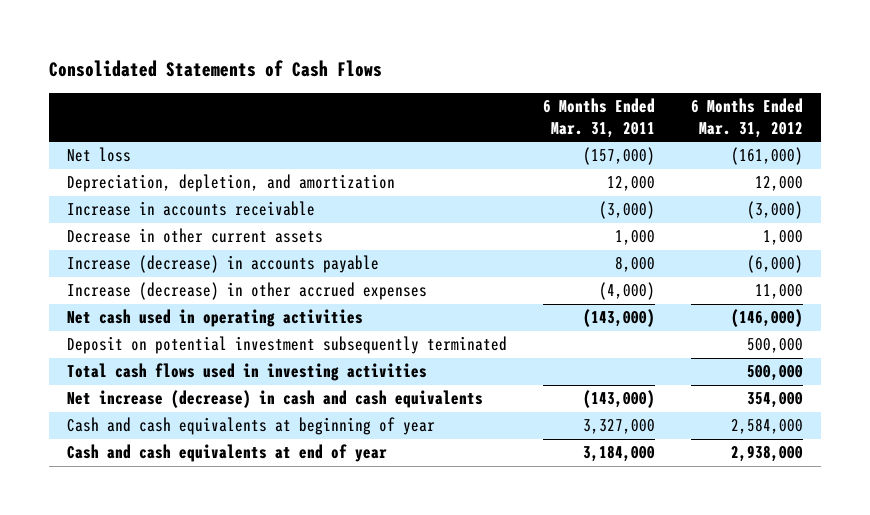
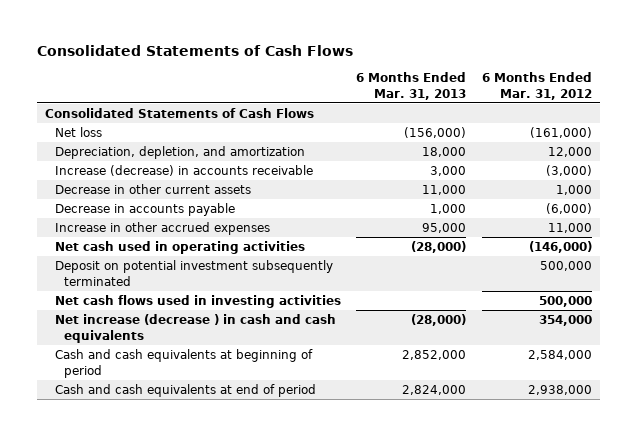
- | 6 Months Ended Mar. 31, 2011 | 6 Months Ended Mar. 31, 2012
+ | 6 Months Ended Mar. 31, 2013 | 6 Months Ended Mar. 31, 2012
+ Consolidated Statements of Cash Flows
- Increase in accounts receivable | (3,000) | (3,000)
+ Increase (decrease) in accounts receivable | 3,000 | (3,000)
- Increase (decrease) in accounts payable | 8,000 | (6,000)
- Increase (decrease) in other accrued expenses | (4,000) | 11,000
+ Decrease in accounts payable | 1,000 | (6,000)
+ Increase in other accrued expenses | 95,000 | 11,000
- Total cash flows used in investing activities | | 500,000
- Net increase (decrease) in cash and cash equivalents | (143,000) | 354,000
- Cash and cash equivalents at beginning of year | 3,327,000 | 2,584,000
- Cash and cash equivalents at end of year | 3,184,000 | 2,938,000
+ Net cash flows used in investing activities | | 500,000
+ Net increase (decrease ) in cash and cash equivalents | (28,000) | 354,000
+ Cash and cash equivalents at beginning of period | 2,852,000 | 2,584,000
+ Cash and cash equivalents at end of period | 2,824,000 | 2,938,000

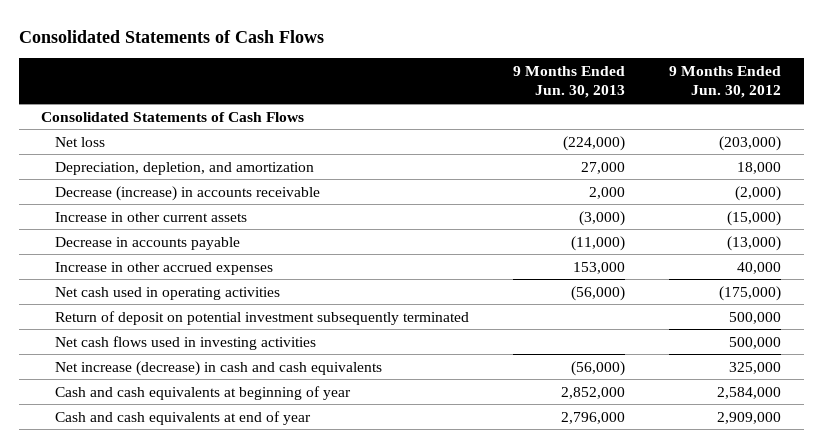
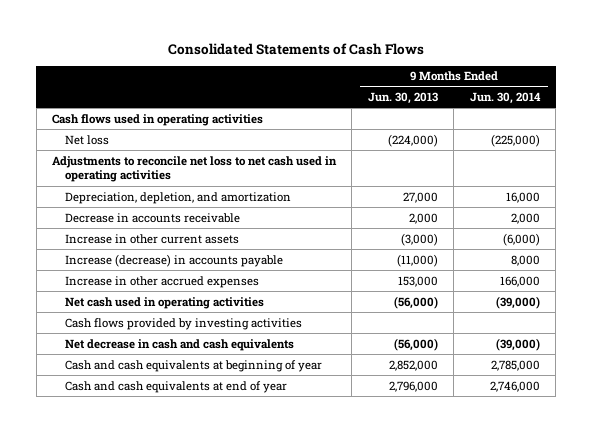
- | 9 Months Ended Jun. 30, 2013 | 9 Months Ended Jun. 30, 2012
+ | 9 Months Ended Jun. 30, 2013 | 9 Months Ended Jun. 30, 2014
- Consolidated Statements of Cash Flows
+ Cash flows used in operating activities
+ Adjustments to reconcile net loss to net cash used in operating activities
- Decrease (increase) in accounts receivable | 2,000 | (2,000)
+ Decrease in accounts receivable | 2,000 | 2,000
- Decrease in accounts payable | (11,000) | (13,000)
+ Increase (decrease) in accounts payable | (11,000) | 8,000
- Return of deposit on potential investment subsequently terminated | | 500,000
- Net cash flows used in investing activities | | 500,000
- Net increase (decrease) in cash and cash equivalents | (56,000) | 325,000
+ Cash flows provided by investing activities
+ Net decrease in cash and cash equivalents | (56,000) | (39,000)

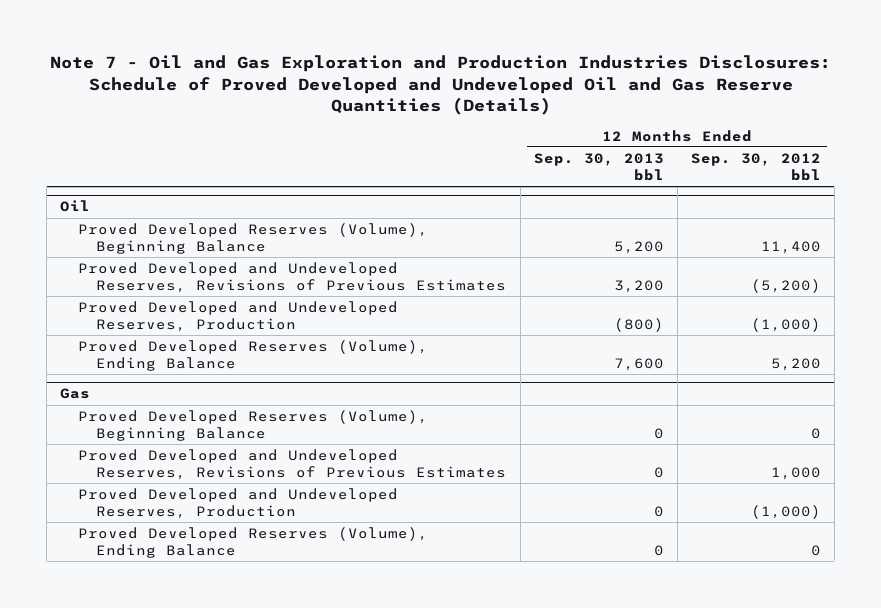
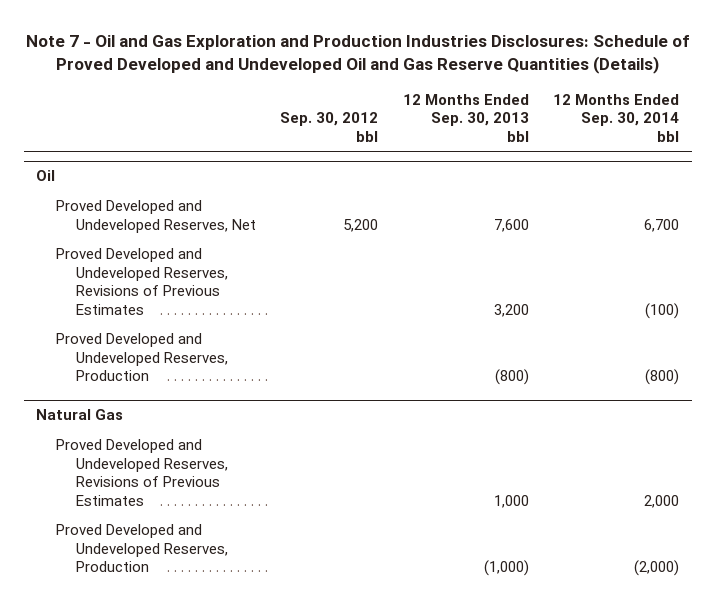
- | 12 Months Ended Sep. 30, 2013 bbl | 12 Months Ended Sep. 30, 2012 bbl
+ | Sep. 30, 2012 bbl | 12 Months Ended Sep. 30, 2013 bbl | 12 Months Ended Sep. 30, 2014 bbl
@ Oil
- Proved Developed Reserves (Volume), Beginning Balance | 5,200 | 11,400
+ Proved Developed and Undeveloped Reserves, Net | 5,200 | 7,600 | 6,700
- Proved Developed Reserves (Volume), Ending Balance | 7,600 | 5,200
- Gas
- Proved Developed Reserves (Volume), Beginning Balance | 0 | 0
- Proved Developed and Undeveloped Reserves, Revisions of Previous Estimates | 0 | 1,000
- Proved Developed and Undeveloped Reserves, Production | 0 | (1,000)
- Proved Developed Reserves (Volume), Ending Balance | 0 | 0
+ Natural Gas
+ Proved Developed and Undeveloped Reserves, Revisions of Previous Estimates | | 1,000 | 2,000
+ Proved Developed and Undeveloped Reserves, Production | | (1,000) | (2,000)

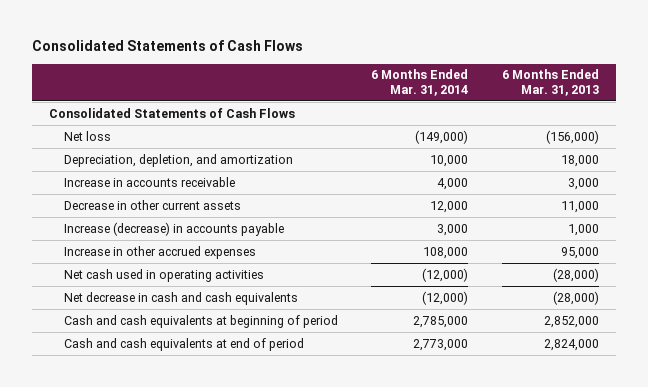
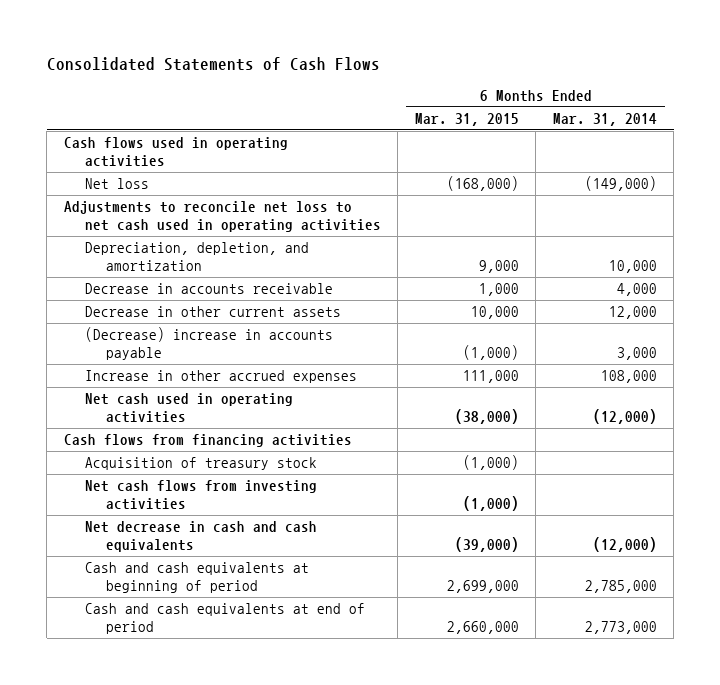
- | 6 Months Ended Mar. 31, 2014 | 6 Months Ended Mar. 31, 2013
+ | 6 Months Ended Mar. 31, 2015 | 6 Months Ended Mar. 31, 2014
- Consolidated Statements of Cash Flows
+ Cash flows used in operating activities
+ Adjustments to reconcile net loss to net cash used in operating activities
- Increase in accounts receivable | 4,000 | 3,000
+ Decrease in accounts receivable | 1,000 | 4,000
- Increase (decrease) in accounts payable | 3,000 | 1,000
+ (Decrease) increase in accounts payable | (1,000) | 3,000
+ Cash flows from financing activities
+ Acquisition of treasury stock | (1,000) |
+ Net cash flows from investing activities | (1,000) |

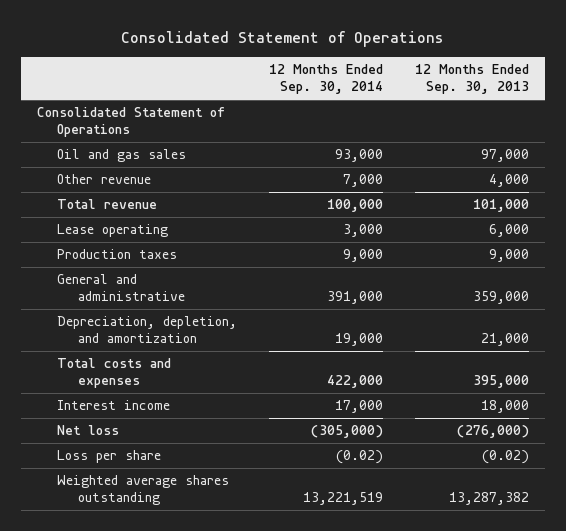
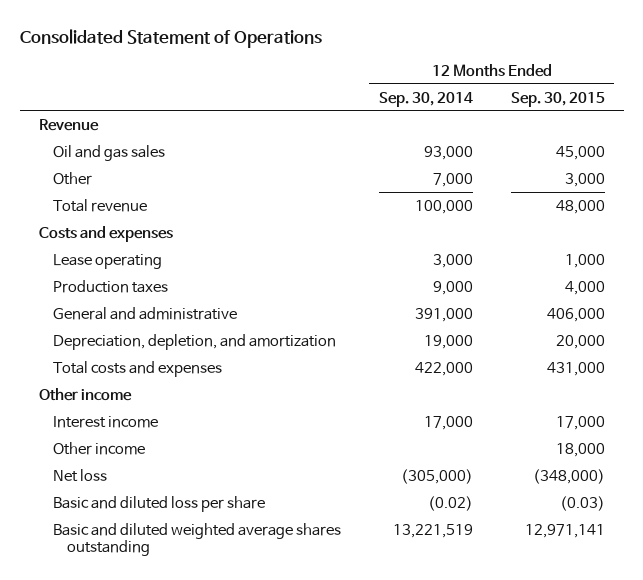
- | 12 Months Ended Sep. 30, 2014 | 12 Months Ended Sep. 30, 2013
+ | 12 Months Ended Sep. 30, 2014 | 12 Months Ended Sep. 30, 2015
- Consolidated Statement of Operations
+ Revenue
- Other revenue | 7,000 | 4,000
+ Other | 7,000 | 3,000
+ Costs and expenses
+ Other income
+ Other income | | 18,000
- Loss per share | (0.02) | (0.02)
- Weighted average shares outstanding | 13,221,519 | 13,287,382
+ Basic and diluted loss per share | (0.02) | (0.03)
+ Basic and diluted weighted average shares outstanding | 13,221,519 | 12,971,141

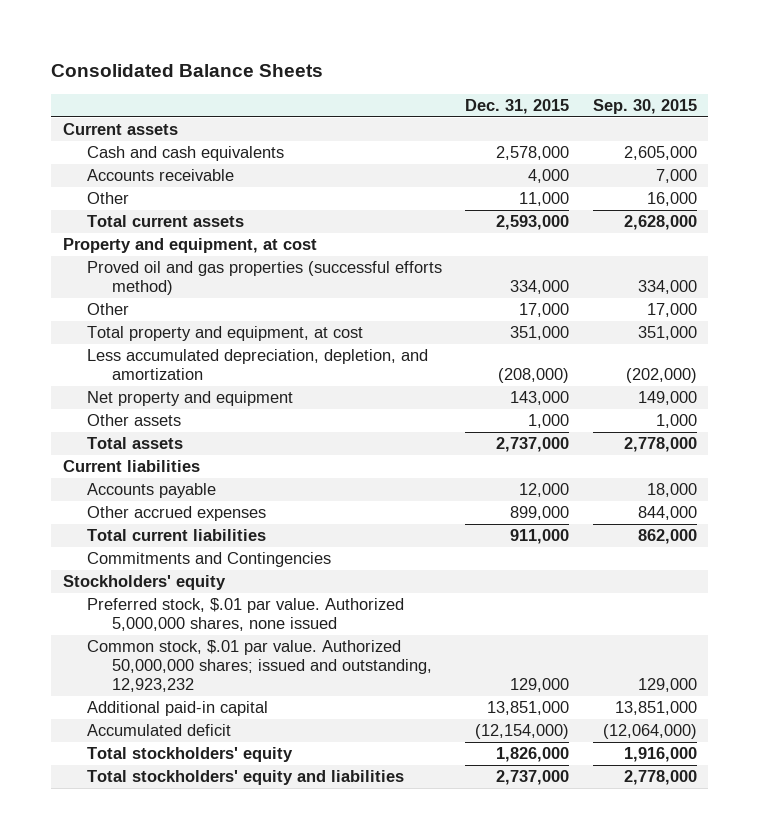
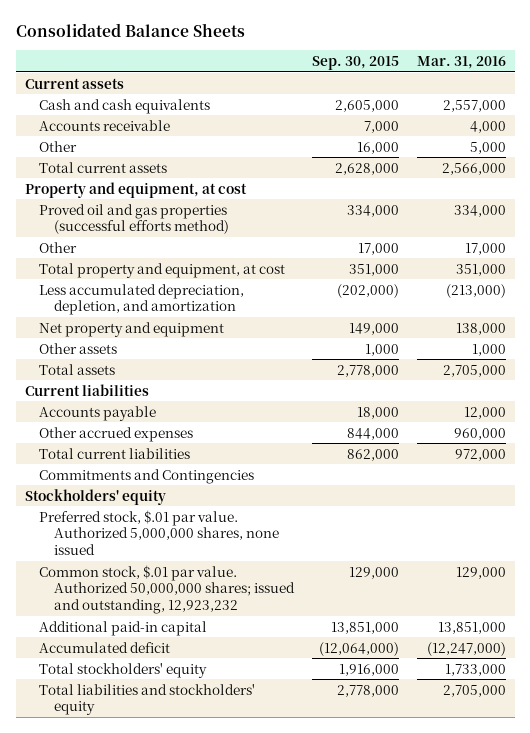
- | Dec. 31, 2015 | Sep. 30, 2015
+ | Sep. 30, 2015 | Mar. 31, 2016
- Total stockholders' equity and liabilities | 2,737,000 | 2,778,000
+ Total liabilities and stockholders' equity | 2,778,000 | 2,705,000

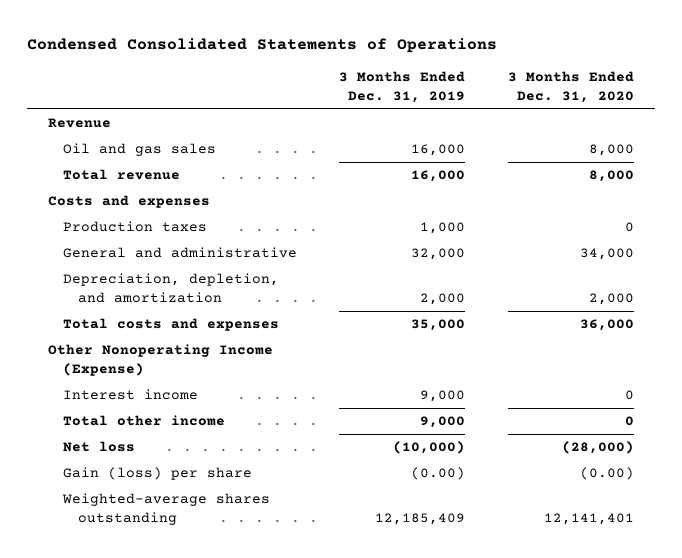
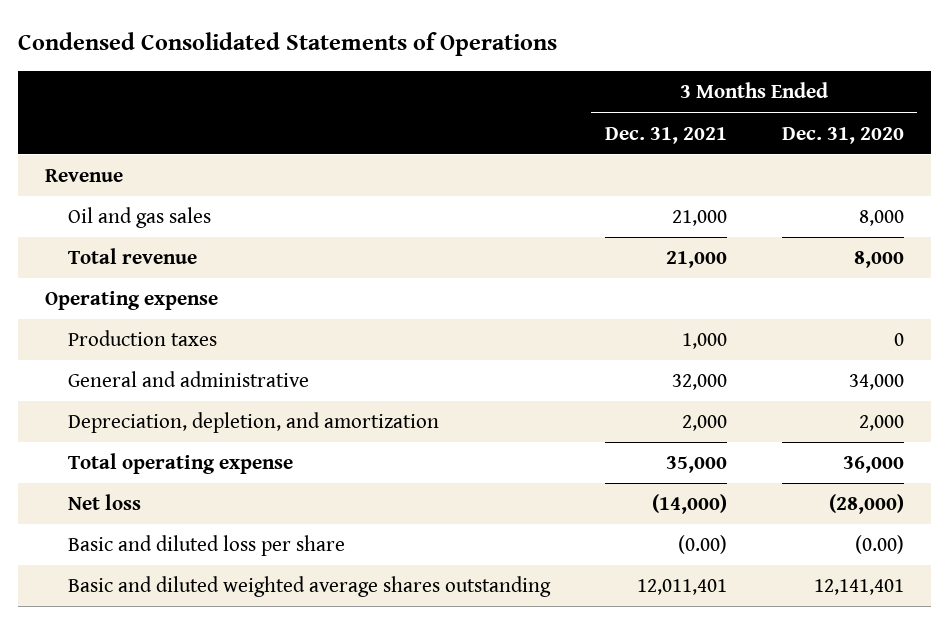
- | 3 Months Ended Dec. 31, 2019 | 3 Months Ended Dec. 31, 2020
+ | 3 Months Ended Dec. 31, 2021 | 3 Months Ended Dec. 31, 2020
- Costs and expenses
+ Operating expense
- Total costs and expenses | 35,000 | 36,000
- Other Nonoperating Income (Expense)
- Interest income | 9,000 | 0
- Total other income | 9,000 | 0
+ Total operating expense | 35,000 | 36,000
- Gain (loss) per share | (0.00) | (0.00)
- Weighted-average shares outstanding | 12,185,409 | 12,141,401
+ Basic and diluted loss per share | (0.00) | (0.00)
+ Basic and diluted weighted average shares outstanding | 12,011,401 | 12,141,401

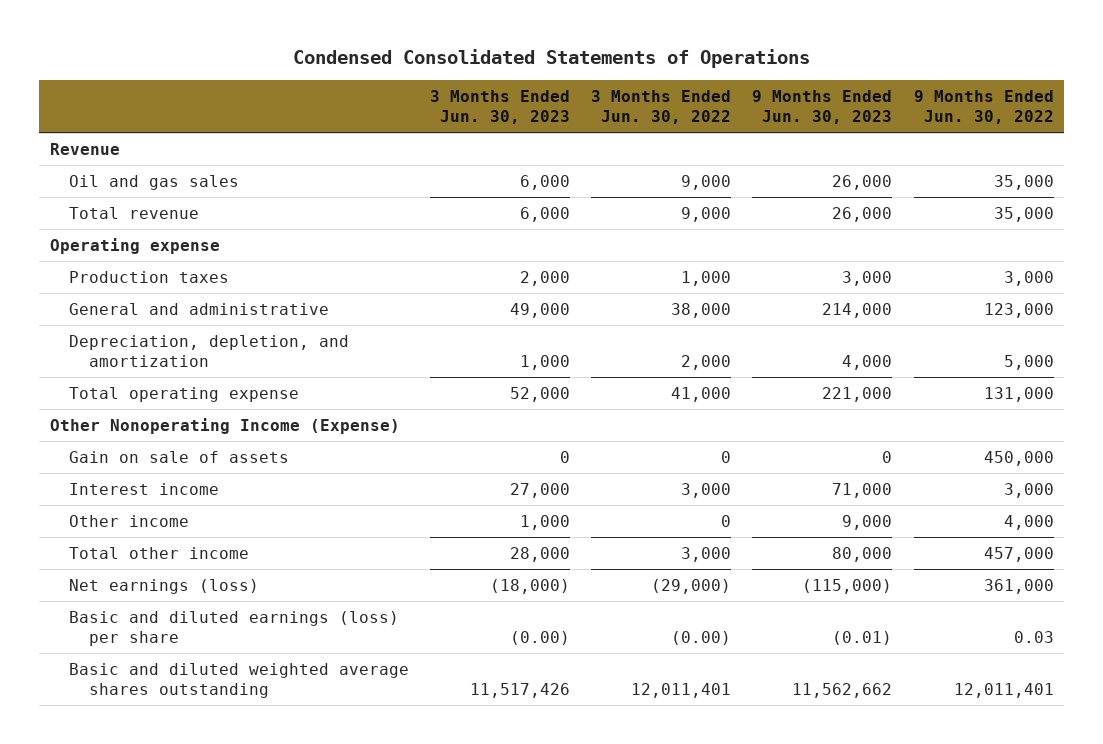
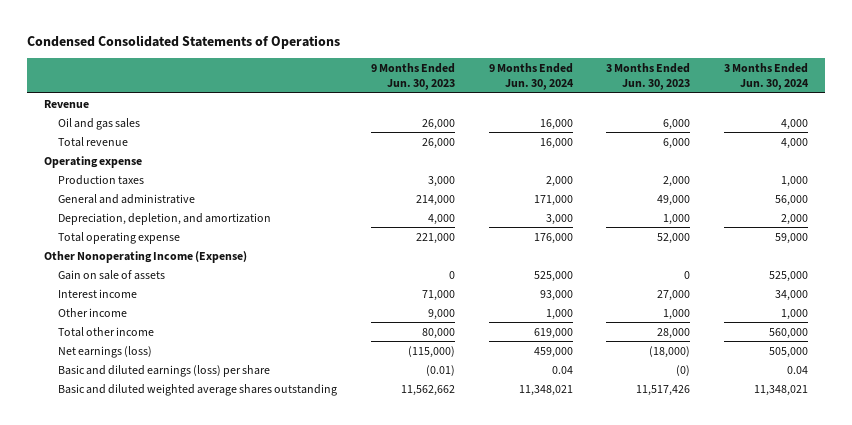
- | 3 Months Ended Jun. 30, 2023 | 3 Months Ended Jun. 30, 2022 | 9 Months Ended Jun. 30, 2023 | 9 Months Ended Jun. 30, 2022
+ | 9 Months Ended Jun. 30, 2023 | 9 Months Ended Jun. 30, 2024 | 3 Months Ended Jun. 30, 2023 | 3 Months Ended Jun. 30, 2024
- Basic and diluted earnings (loss) per share | (0.00) | (0.00) | (0.01) | 0.03
+ Basic and diluted earnings (loss) per share | (0.01) | 0.04 | (0) | 0.04

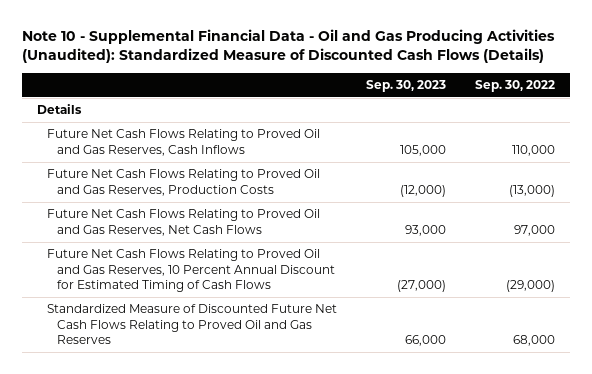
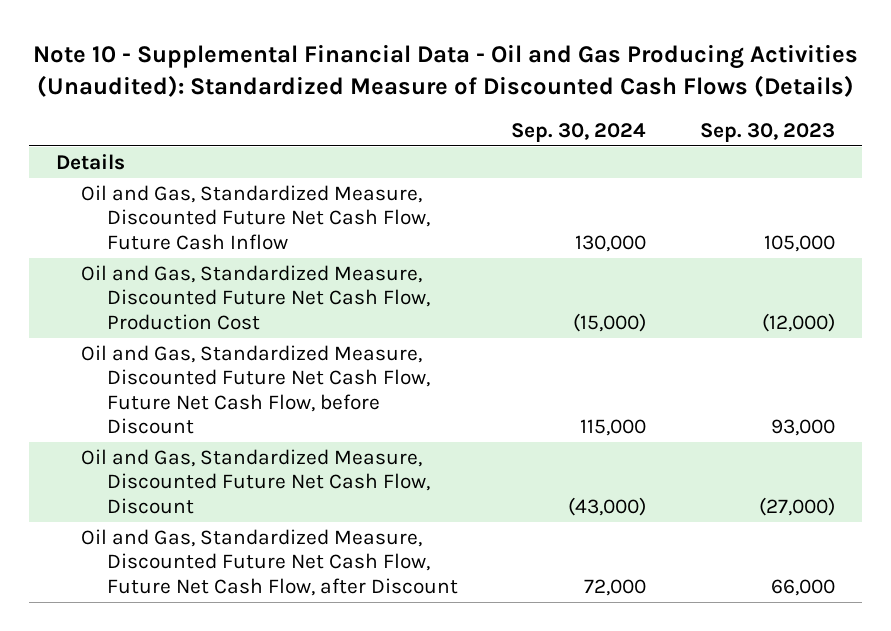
- | Sep. 30, 2023 | Sep. 30, 2022
+ | Sep. 30, 2024 | Sep. 30, 2023
- Future Net Cash Flows Relating to Proved Oil and Gas Reserves, Cash Inflows | 105,000 | 110,000
- Future Net Cash Flows Relating to Proved Oil and Gas Reserves, Production Costs | (12,000) | (13,000)
- Future Net Cash Flows Relating to Proved Oil and Gas Reserves, Net Cash Flows | 93,000 | 97,000
- Future Net Cash Flows Relating to Proved Oil and Gas Reserves, 10 Percent Annual Discount for Estimated Timing of Cash Flows | (27,000) | (29,000)
- Standardized Measure of Discounted Future Net Cash Flows Relating to Proved Oil and Gas Reserves | 66,000 | 68,000
+ Oil and Gas, Standardized Measure, Discounted Future Net Cash Flow, Future Cash Inflow | 130,000 | 105,000
+ Oil and Gas, Standardized Measure, Discounted Future Net Cash Flow, Production Cost | (15,000) | (12,000)
+ Oil and Gas, Standardized Measure, Discounted Future Net Cash Flow, Future Net Cash Flow, before Discount | 115,000 | 93,000
+ Oil and Gas, Standardized Measure, Discounted Future Net Cash Flow, Discount | (43,000) | (27,000)
+ Oil and Gas, Standardized Measure, Discounted Future Net Cash Flow, Future Net Cash Flow, after Discount | 72,000 | 66,000

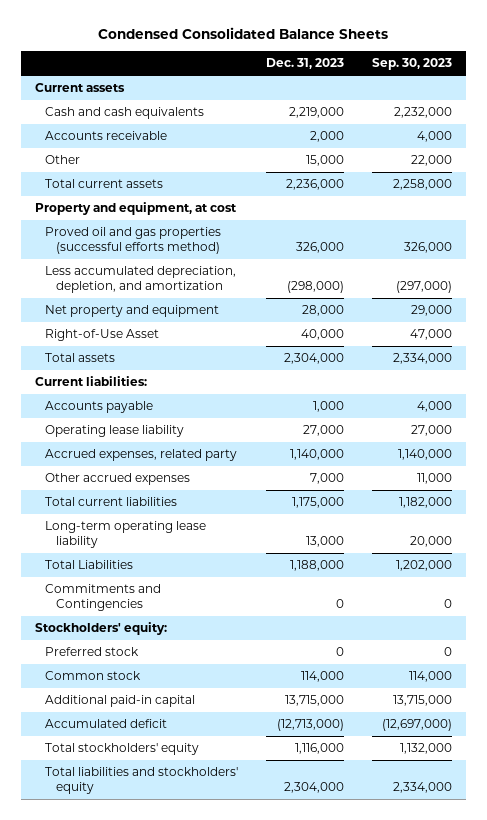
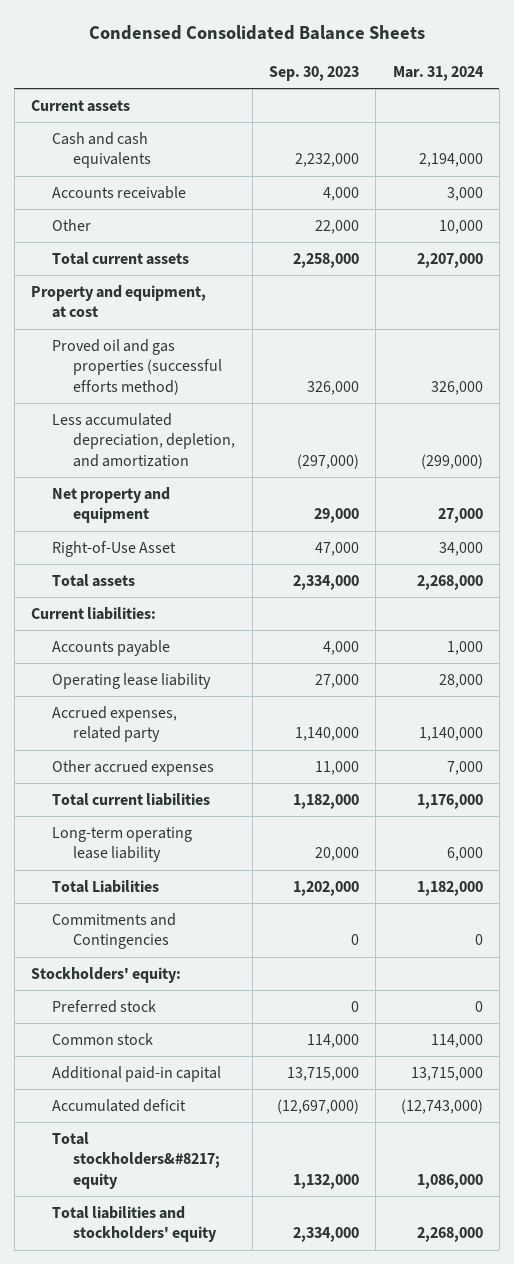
- | Dec. 31, 2023 | Sep. 30, 2023
+ | Sep. 30, 2023 | Mar. 31, 2024
- Total stockholders' equity | 1,116,000 | 1,132,000
+ Total stockholders&#8217; equity | 1,132,000 | 1,086,000

